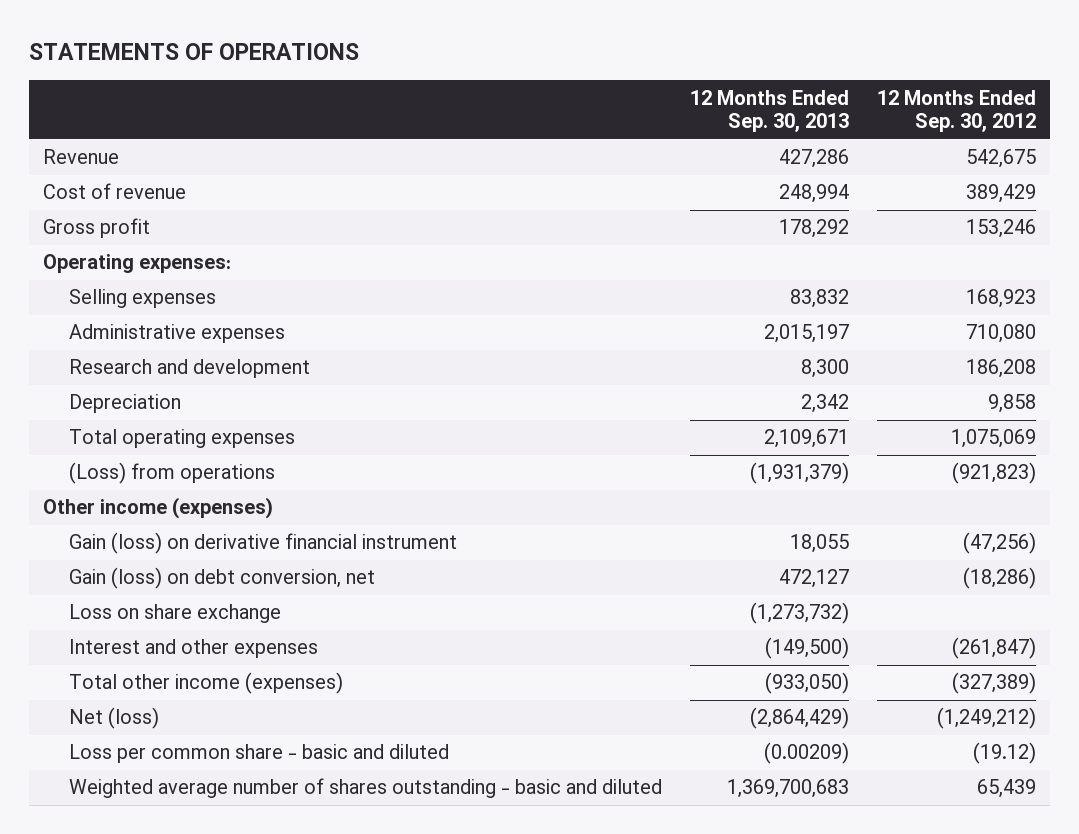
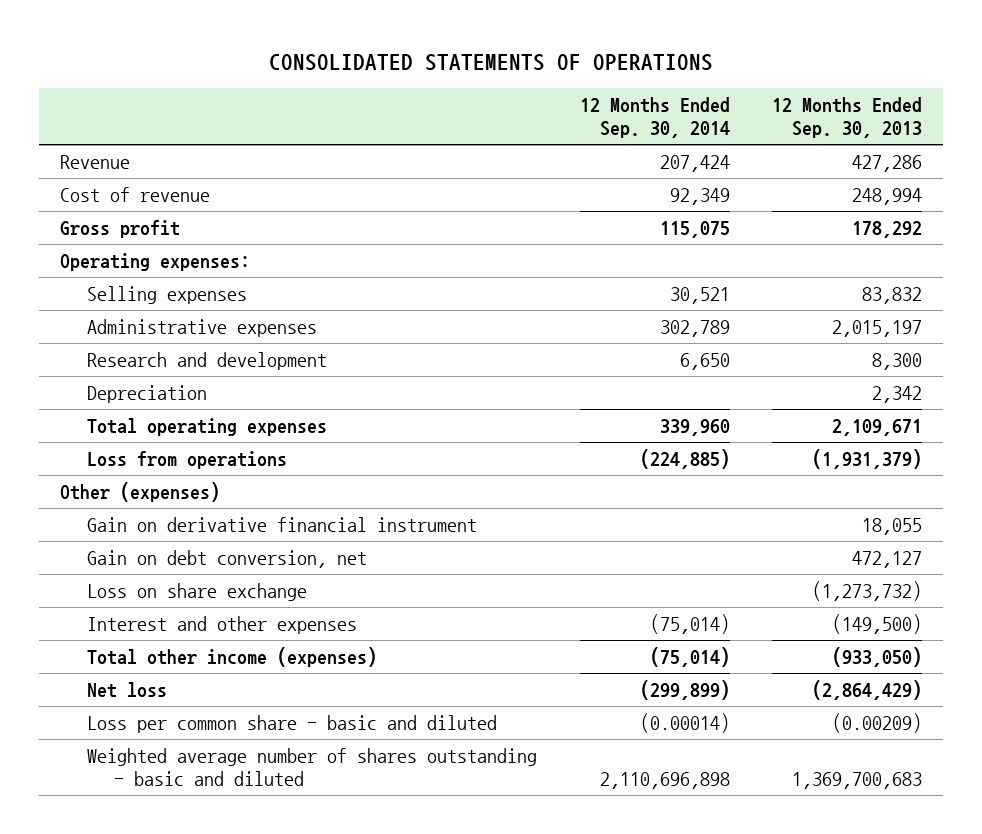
- STATEMENTS OF OPERATIONS
+ CONSOLIDATED STATEMENTS OF OPERATIONS
- | 12 Months Ended Sep. 30, 2013 | 12 Months Ended Sep. 30, 2012
+ | 12 Months Ended Sep. 30, 2014 | 12 Months Ended Sep. 30, 2013
- (Loss) from operations | (1,931,379) | (921,823)
- Other income (expenses)
- Gain (loss) on derivative financial instrument | 18,055 | (47,256)
- Gain (loss) on debt conversion, net | 472,127 | (18,286)
+ Loss from operations | (224,885) | (1,931,379)
+ Other (expenses)
+ Gain on derivative financial instrument | | 18,055
+ Gain on debt conversion, net | | 472,127
- Net (loss) | (2,864,429) | (1,249,212)
+ Net loss | (299,899) | (2,864,429)

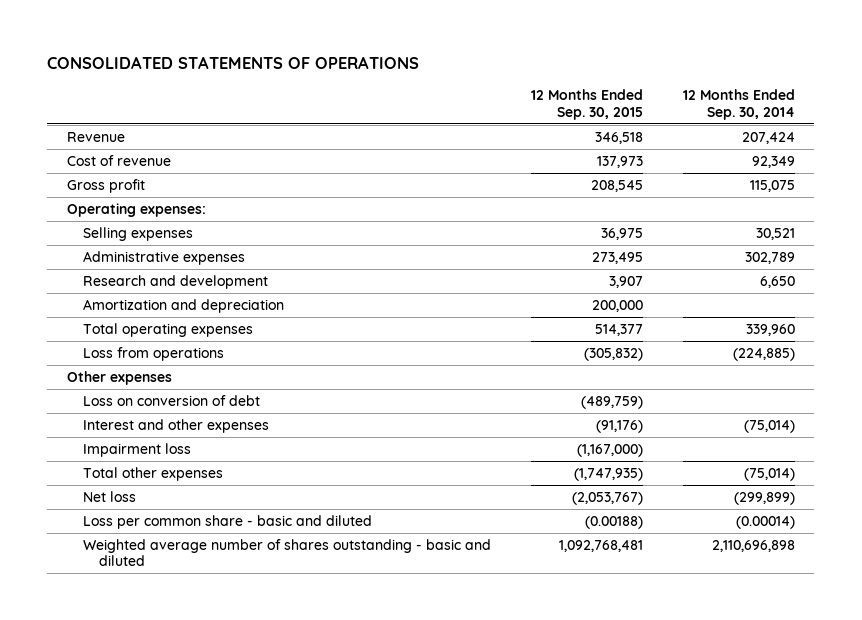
- | 12 Months Ended Sep. 30, 2014 | 12 Months Ended Sep. 30, 2013
+ | 12 Months Ended Sep. 30, 2015 | 12 Months Ended Sep. 30, 2014
- Depreciation | | 2,342
+ Amortization and depreciation | 200,000 |
- Other (expenses)
- Gain on derivative financial instrument | | 18,055
- Gain on debt conversion, net | | 472,127
- Loss on share exchange | | (1,273,732)
+ Other expenses
+ Loss on conversion of debt | (489,759) |
- Total other income (expenses) | (75,014) | (933,050)
+ Impairment loss | (1,167,000) |
+ Total other expenses | (1,747,935) | (75,014)

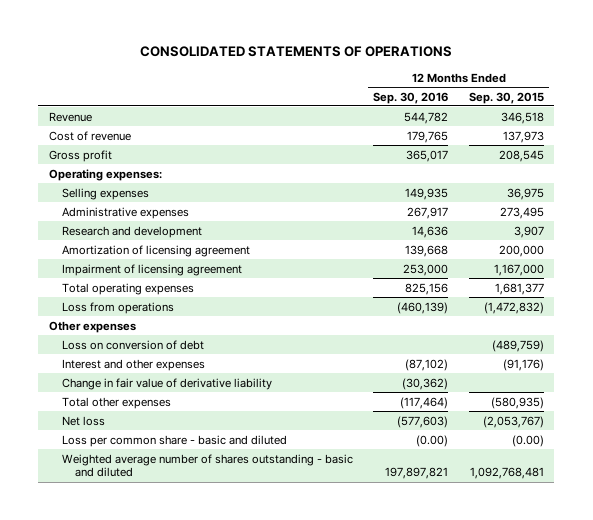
- | 12 Months Ended Sep. 30, 2015 | 12 Months Ended Sep. 30, 2014
+ | 12 Months Ended Sep. 30, 2016 | 12 Months Ended Sep. 30, 2015
- Amortization and depreciation | 200,000 |
- Total operating expenses | 514,377 | 339,960
- Loss from operations | (305,832) | (224,885)
+ Amortization of licensing agreement | 139,668 | 200,000
+ Impairment of licensing agreement | 253,000 | 1,167,000
+ Total operating expenses | 825,156 | 1,681,377
+ Loss from operations | (460,139) | (1,472,832)
- Impairment loss | (1,167,000) |
- Total other expenses | (1,747,935) | (75,014)
+ Change in fair value of derivative liability | (30,362) |
+ Total other expenses | (117,464) | (580,935)
- Loss per common share - basic and diluted | (0.00188) | (0.00014)
+ Loss per common share - basic and diluted | (0.00) | (0.00)

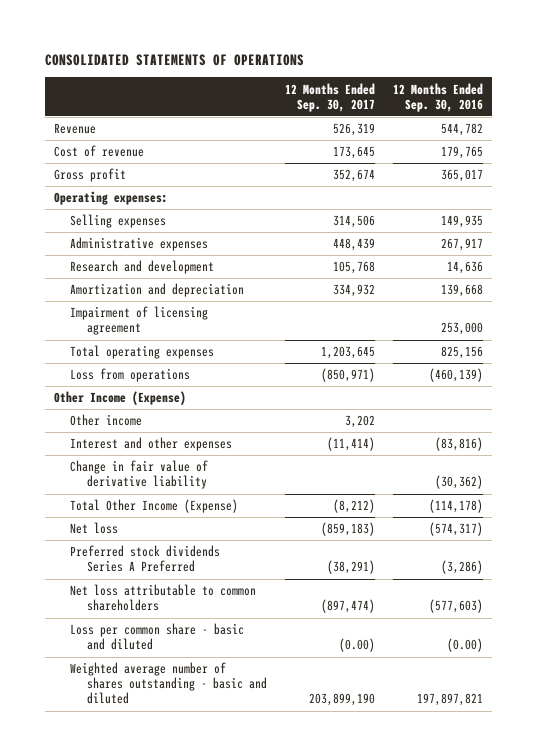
- | 12 Months Ended Sep. 30, 2016 | 12 Months Ended Sep. 30, 2015
+ | 12 Months Ended Sep. 30, 2017 | 12 Months Ended Sep. 30, 2016
- Amortization of licensing agreement | 139,668 | 200,000
+ Amortization and depreciation | 334,932 | 139,668
- Other expenses
- Loss on conversion of debt | | (489,759)
- Interest and other expenses | (87,102) | (91,176)
+ Other Income (Expense)
+ Other income | 3,202 |
+ Interest and other expenses | (11,414) | (83,816)
- Total other expenses | (117,464) | (580,935)
- Net loss | (577,603) | (2,053,767)
+ Total Other Income (Expense) | (8,212) | (114,178)
+ Net loss | (859,183) | (574,317)
+ Preferred stock dividends Series A Preferred | (38,291) | (3,286)
+ Net loss attributable to common shareholders | (897,474) | (577,603)

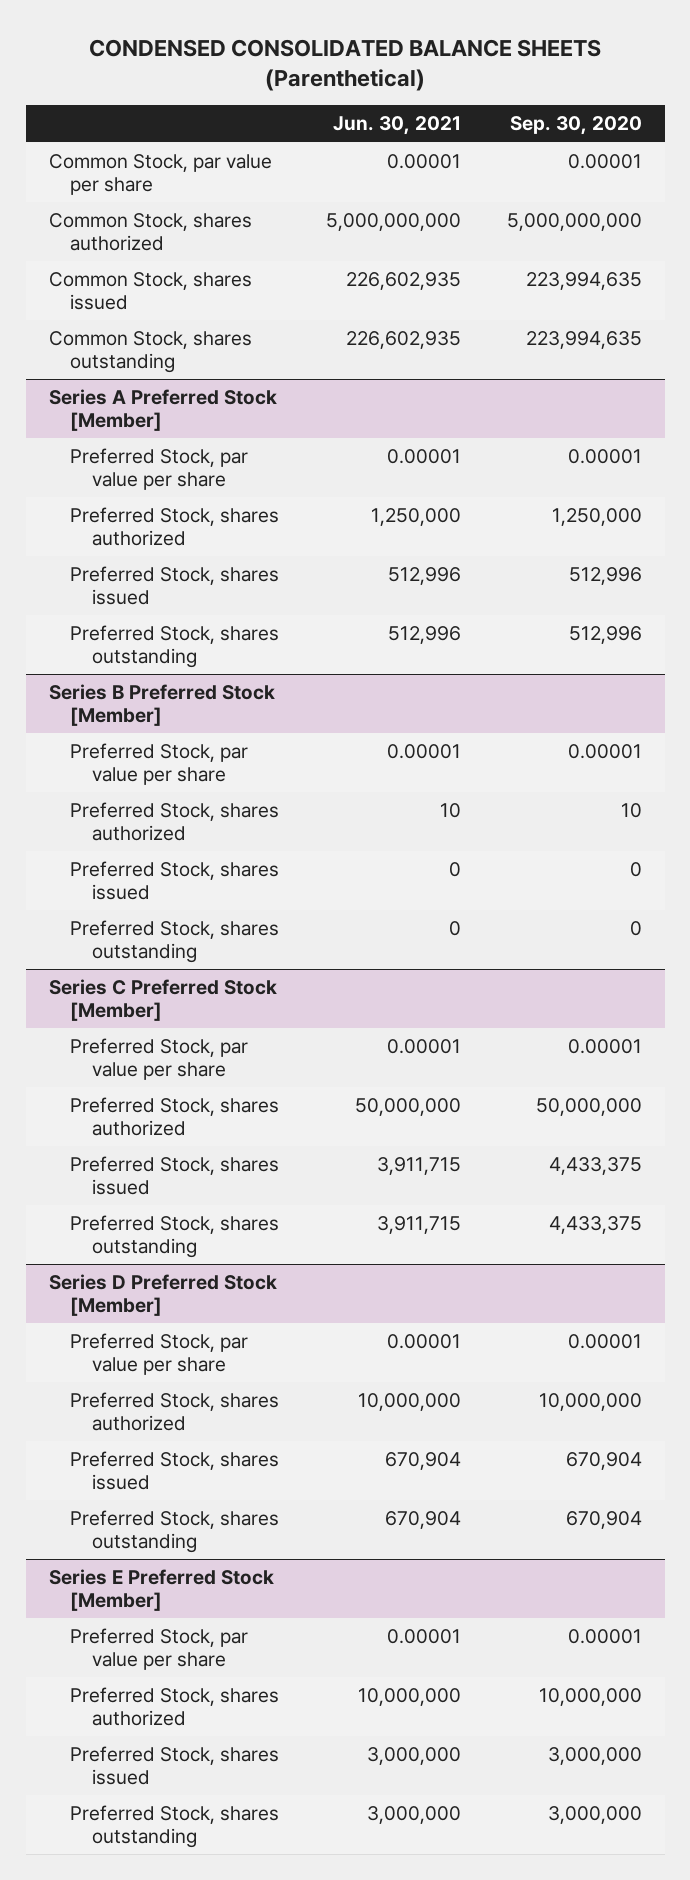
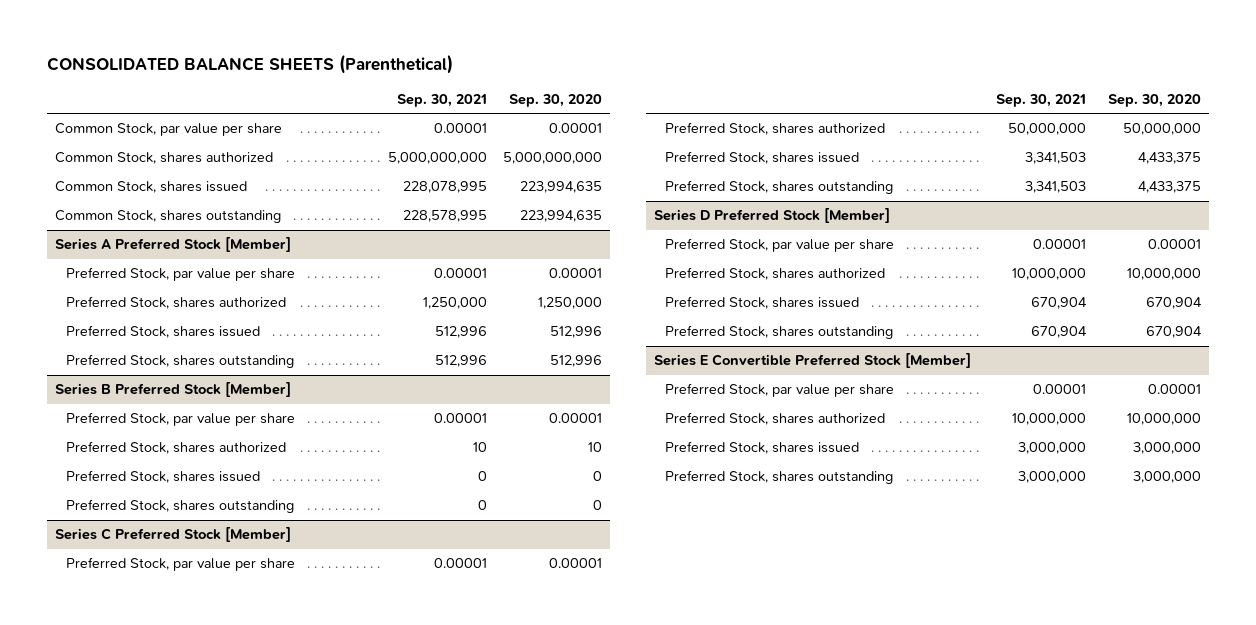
- CONDENSED CONSOLIDATED BALANCE SHEETS (Parenthetical)
+ CONSOLIDATED BALANCE SHEETS (Parenthetical)
- | Jun. 30, 2021 | Sep. 30, 2020
+ | Sep. 30, 2021 | Sep. 30, 2020
- Series E Preferred Stock [Member]
+ Series E Convertible Preferred Stock [Member]

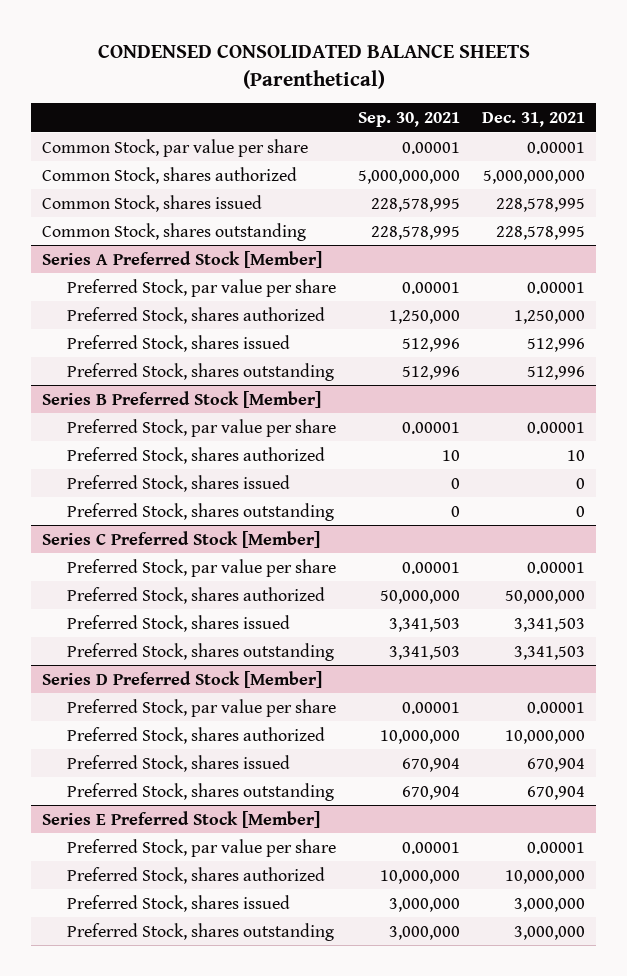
- CONSOLIDATED BALANCE SHEETS (Parenthetical)
+ CONDENSED CONSOLIDATED BALANCE SHEETS (Parenthetical)
- | Sep. 30, 2021 | Sep. 30, 2020
+ | Sep. 30, 2021 | Dec. 31, 2021
- Common Stock, shares issued | 228,078,995 | 223,994,635
+ Common Stock, shares issued | 228,578,995 | 228,578,995
- Series E Convertible Preferred Stock [Member]
+ Series E Preferred Stock [Member]

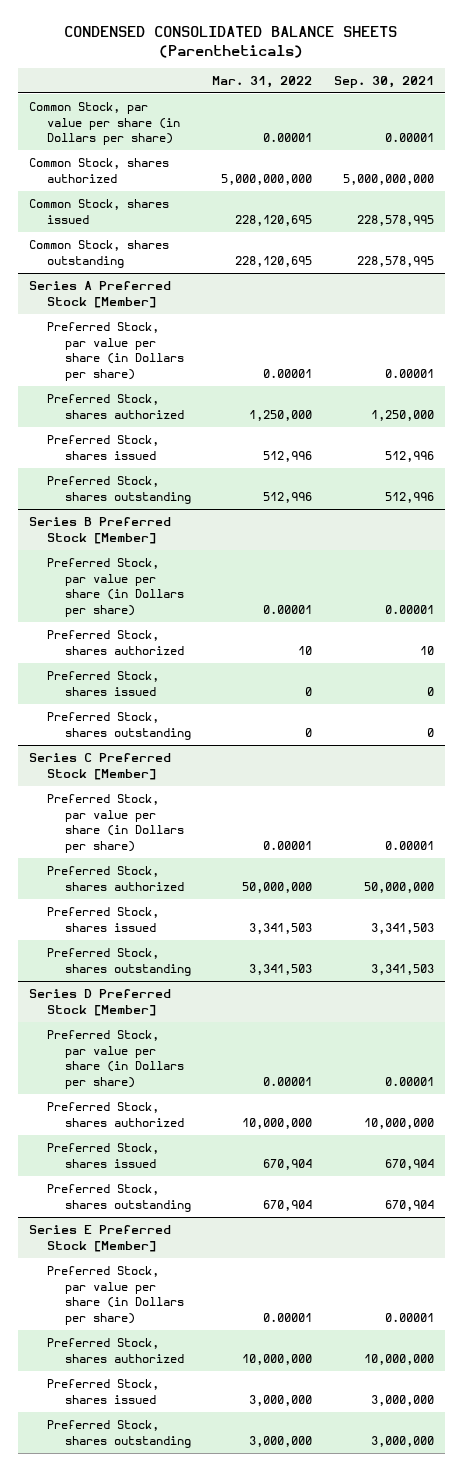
- CONDENSED CONSOLIDATED BALANCE SHEETS (Parenthetical)
+ CONDENSED CONSOLIDATED BALANCE SHEETS (Parentheticals)
- | Sep. 30, 2021 | Dec. 31, 2021
+ | Mar. 31, 2022 | Sep. 30, 2021
- Common Stock, par value per share | 0.00001 | 0.00001
+ Common Stock, par value per share (in Dollars per share) | 0.00001 | 0.00001
@ Series A Preferred Stock [Member]
- Preferred Stock, par value per share | 0.00001 | 0.00001
+ Preferred Stock, par value per share (in Dollars per share) | 0.00001 | 0.00001
@ Series B Preferred Stock [Member]
- Preferred Stock, par value per share | 0.00001 | 0.00001
+ Preferred Stock, par value per share (in Dollars per share) | 0.00001 | 0.00001
@ Series C Preferred Stock [Member]
- Preferred Stock, par value per share | 0.00001 | 0.00001
+ Preferred Stock, par value per share (in Dollars per share) | 0.00001 | 0.00001
@ Series D Preferred Stock [Member]
- Preferred Stock, par value per share | 0.00001 | 0.00001
+ Preferred Stock, par value per share (in Dollars per share) | 0.00001 | 0.00001
@ Series E Preferred Stock [Member]
- Preferred Stock, par value per share | 0.00001 | 0.00001
+ Preferred Stock, par value per share (in Dollars per share) | 0.00001 | 0.00001

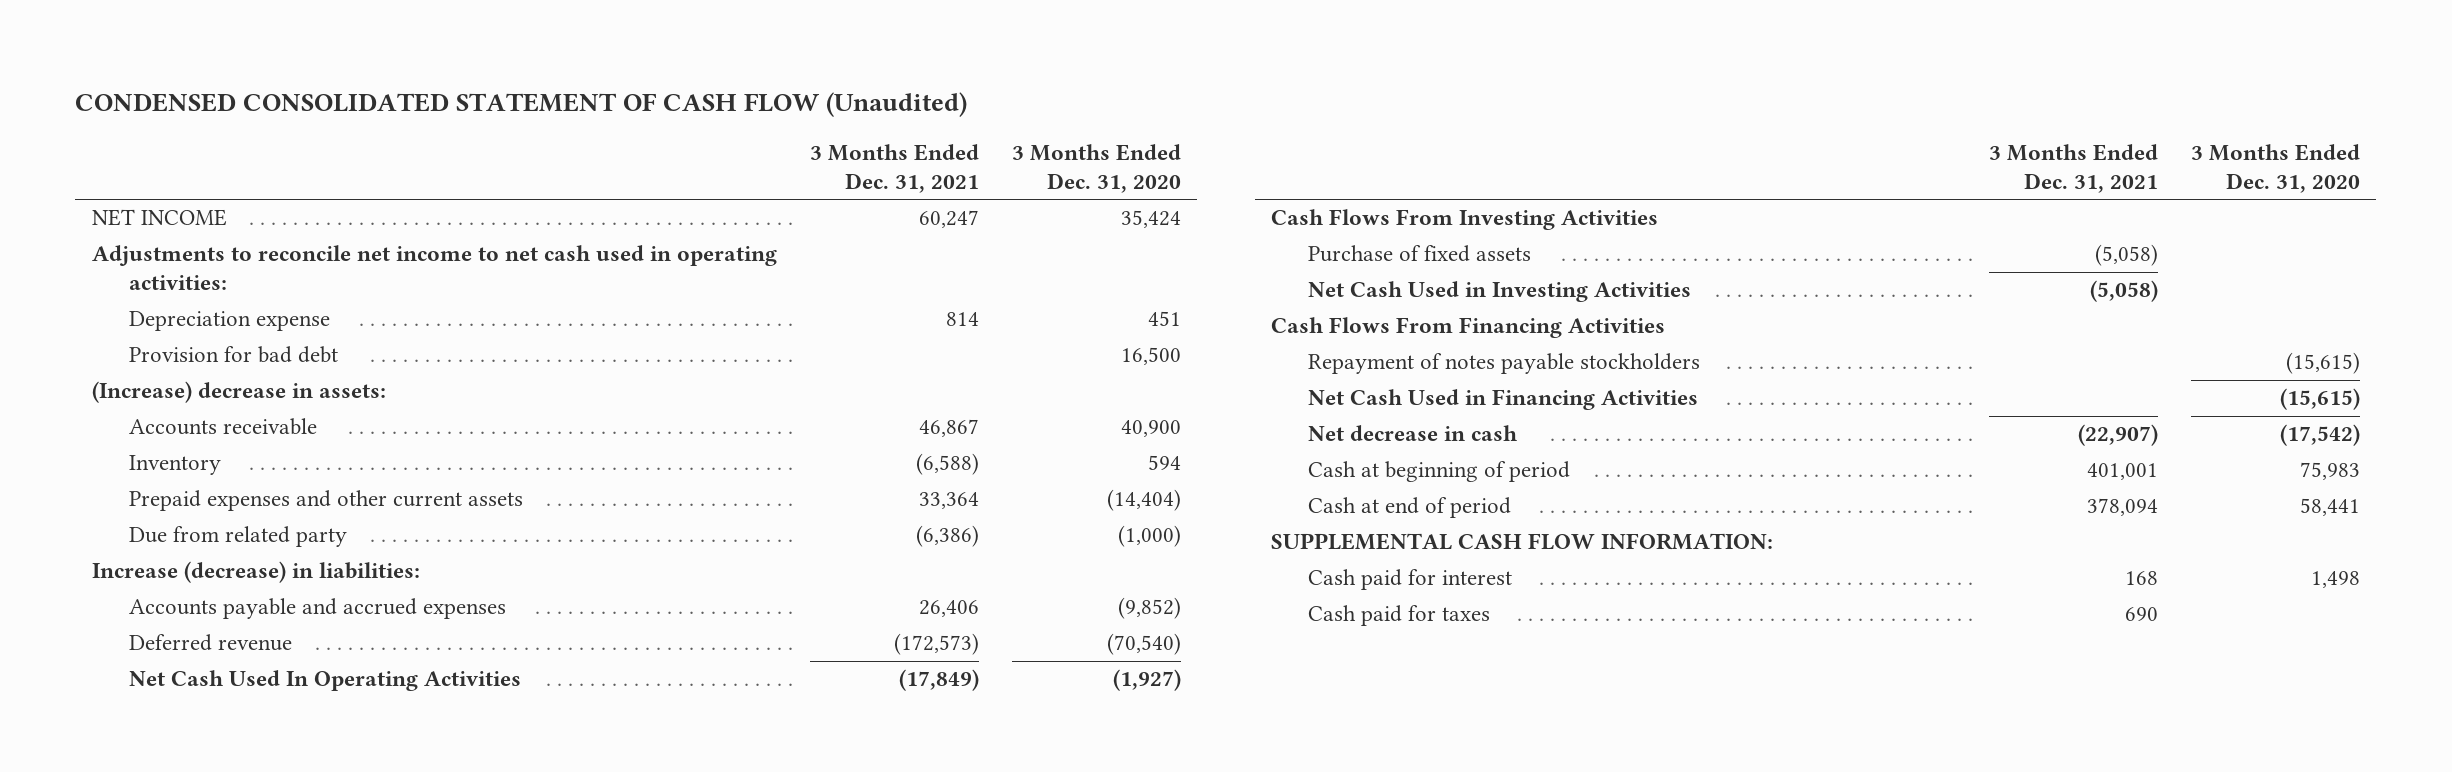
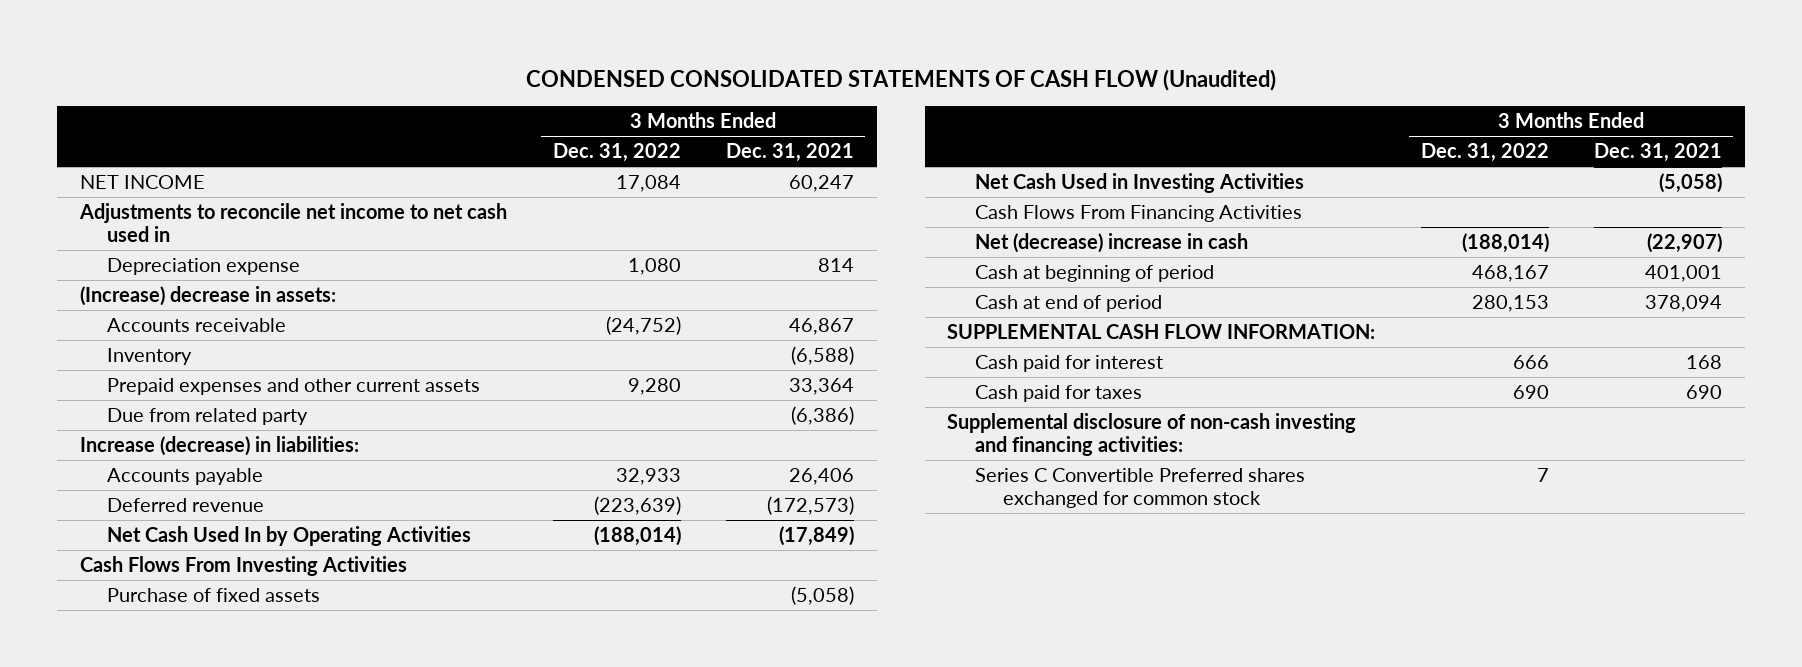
- CONDENSED CONSOLIDATED STATEMENT OF CASH FLOW (Unaudited)
+ CONDENSED CONSOLIDATED STATEMENTS OF CASH FLOW (Unaudited)
- | 3 Months Ended Dec. 31, 2021 | 3 Months Ended Dec. 31, 2020
+ | 3 Months Ended Dec. 31, 2022 | 3 Months Ended Dec. 31, 2021
- Adjustments to reconcile net income to net cash used in operating activities:
+ Adjustments to reconcile net income to net cash used in
- Provision for bad debt | | 16,500
- Accounts payable and accrued expenses | 26,406 | (9,852)
+ Accounts payable | 32,933 | 26,406
- Net Cash Used In Operating Activities | (17,849) | (1,927)
+ Net Cash Used In by Operating Activities | (188,014) | (17,849)
- Repayment of notes payable stockholders | | (15,615)
- Net Cash Used in Financing Activities | | (15,615)
- Net decrease in cash | (22,907) | (17,542)
+ Net (decrease) increase in cash | (188,014) | (22,907)
+ Supplemental disclosure of non-cash investing and financing activities:
+ Series C Convertible Preferred shares exchanged for common stock | 7 |

